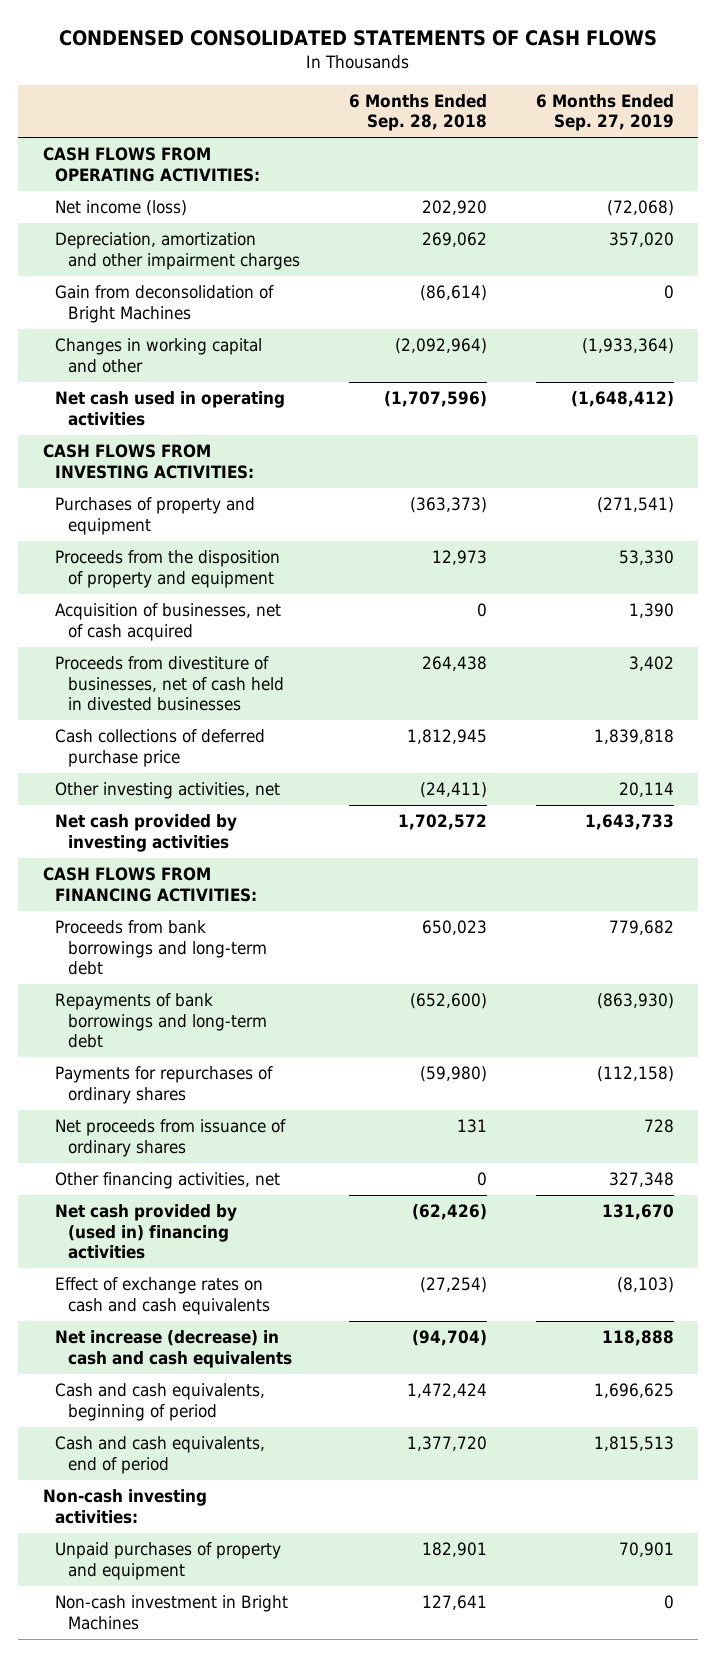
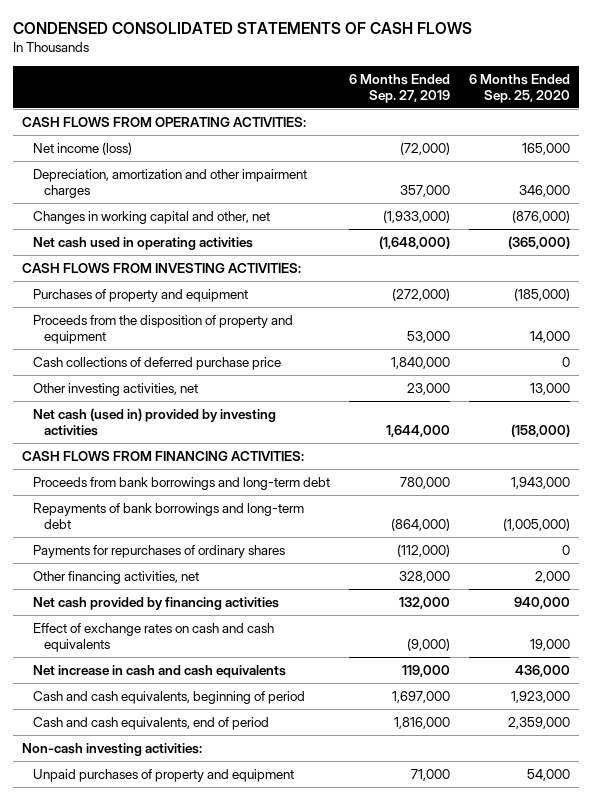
- | 6 Months Ended Sep. 28, 2018 | 6 Months Ended Sep. 27, 2019
+ | 6 Months Ended Sep. 27, 2019 | 6 Months Ended Sep. 25, 2020
- Net income (loss) | 202,920 | (72,068)
- Depreciation, amortization and other impairment charges | 269,062 | 357,020
- Gain from deconsolidation of Bright Machines | (86,614) | 0
- Changes in working capital and other | (2,092,964) | (1,933,364)
- Net cash used in operating activities | (1,707,596) | (1,648,412)
+ Net income (loss) | (72,000) | 165,000
+ Depreciation, amortization and other impairment charges | 357,000 | 346,000
+ Changes in working capital and other, net | (1,933,000) | (876,000)
+ Net cash used in operating activities | (1,648,000) | (365,000)
- Purchases of property and equipment | (363,373) | (271,541)
- Proceeds from the disposition of property and equipment | 12,973 | 53,330
- Acquisition of businesses, net of cash acquired | 0 | 1,390
- Proceeds from divestiture of businesses, net of cash held in divested businesses | 264,438 | 3,402
- Cash collections of deferred purchase price | 1,812,945 | 1,839,818
- Other investing activities, net | (24,411) | 20,114
- Net cash provided by investing activities | 1,702,572 | 1,643,733
+ Purchases of property and equipment | (272,000) | (185,000)
+ Proceeds from the disposition of property and equipment | 53,000 | 14,000
+ Cash collections of deferred purchase price | 1,840,000 | 0
+ Other investing activities, net | 23,000 | 13,000
+ Net cash (used in) provided by investing activities | 1,644,000 | (158,000)
- Proceeds from bank borrowings and long-term debt | 650,023 | 779,682
- Repayments of bank borrowings and long-term debt | (652,600) | (863,930)
- Payments for repurchases of ordinary shares | (59,980) | (112,158)
- Net proceeds from issuance of ordinary shares | 131 | 728
- Other financing activities, net | 0 | 327,348
- Net cash provided by (used in) financing activities | (62,426) | 131,670
- Effect of exchange rates on cash and cash equivalents | (27,254) | (8,103)
- Net increase (decrease) in cash and cash equivalents | (94,704) | 118,888
- Cash and cash equivalents, beginning of period | 1,472,424 | 1,696,625
- Cash and cash equivalents, end of period | 1,377,720 | 1,815,513
+ Proceeds from bank borrowings and long-term debt | 780,000 | 1,943,000
+ Repayments of bank borrowings and long-term debt | (864,000) | (1,005,000)
+ Payments for repurchases of ordinary shares | (112,000) | 0
+ Other financing activities, net | 328,000 | 2,000
+ Net cash provided by financing activities | 132,000 | 940,000
+ Effect of exchange rates on cash and cash equivalents | (9,000) | 19,000
+ Net increase in cash and cash equivalents | 119,000 | 436,000
+ Cash and cash equivalents, beginning of period | 1,697,000 | 1,923,000
+ Cash and cash equivalents, end of period | 1,816,000 | 2,359,000
- Unpaid purchases of property and equipment | 182,901 | 70,901
- Non-cash investment in Bright Machines | 127,641 | 0
+ Unpaid purchases of property and equipment | 71,000 | 54,000

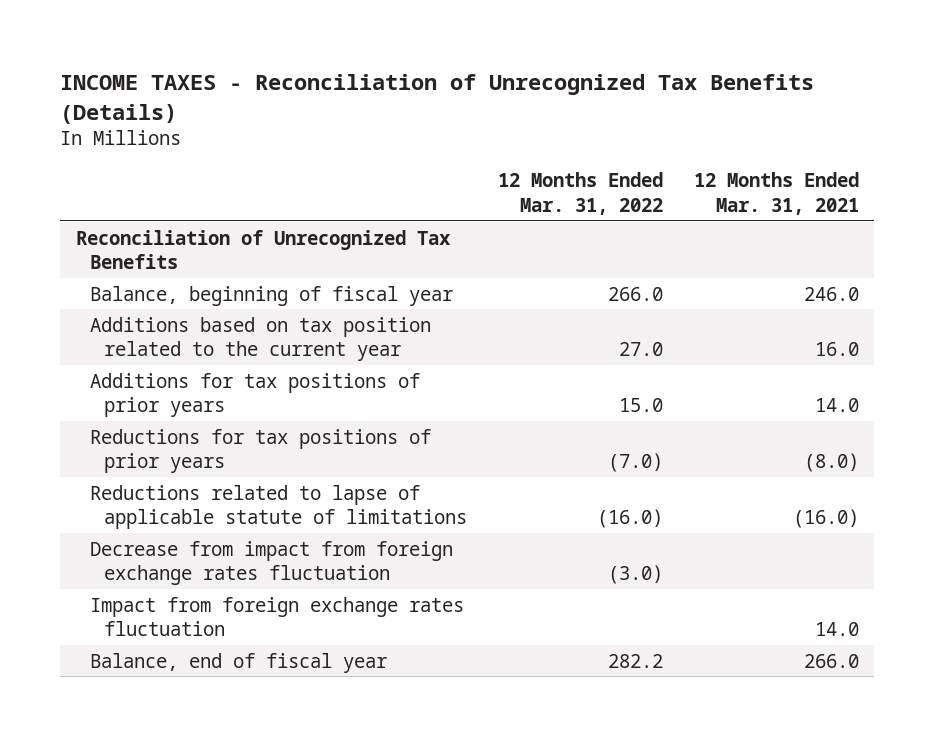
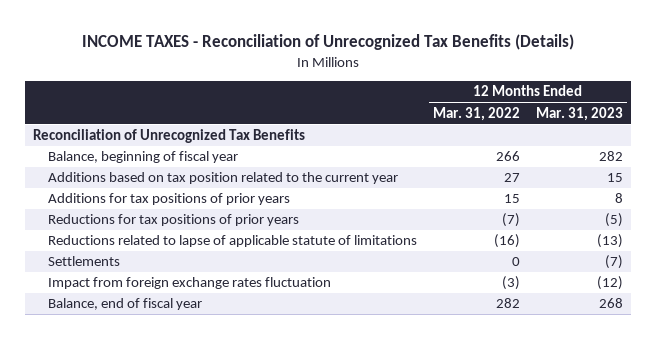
- | 12 Months Ended Mar. 31, 2022 | 12 Months Ended Mar. 31, 2021
+ | 12 Months Ended Mar. 31, 2022 | 12 Months Ended Mar. 31, 2023
- Balance, beginning of fiscal year | 266.0 | 246.0
- Additions based on tax position related to the current year | 27.0 | 16.0
- Additions for tax positions of prior years | 15.0 | 14.0
- Reductions for tax positions of prior years | (7.0) | (8.0)
- Reductions related to lapse of applicable statute of limitations | (16.0) | (16.0)
- Decrease from impact from foreign exchange rates fluctuation | (3.0) |
- Impact from foreign exchange rates fluctuation | | 14.0
- Balance, end of fiscal year | 282.2 | 266.0
+ Balance, beginning of fiscal year | 266 | 282
+ Additions based on tax position related to the current year | 27 | 15
+ Additions for tax positions of prior years | 15 | 8
+ Reductions for tax positions of prior years | (7) | (5)
+ Reductions related to lapse of applicable statute of limitations | (16) | (13)
+ Settlements | 0 | (7)
+ Impact from foreign exchange rates fluctuation | (3) | (12)
+ Balance, end of fiscal year | 282 | 268

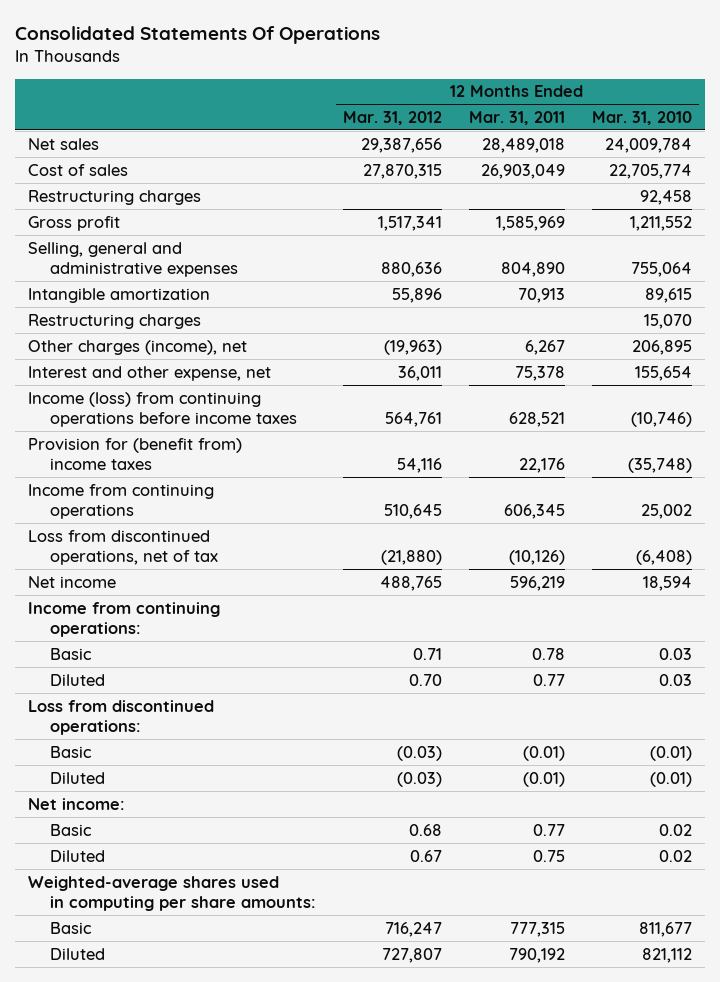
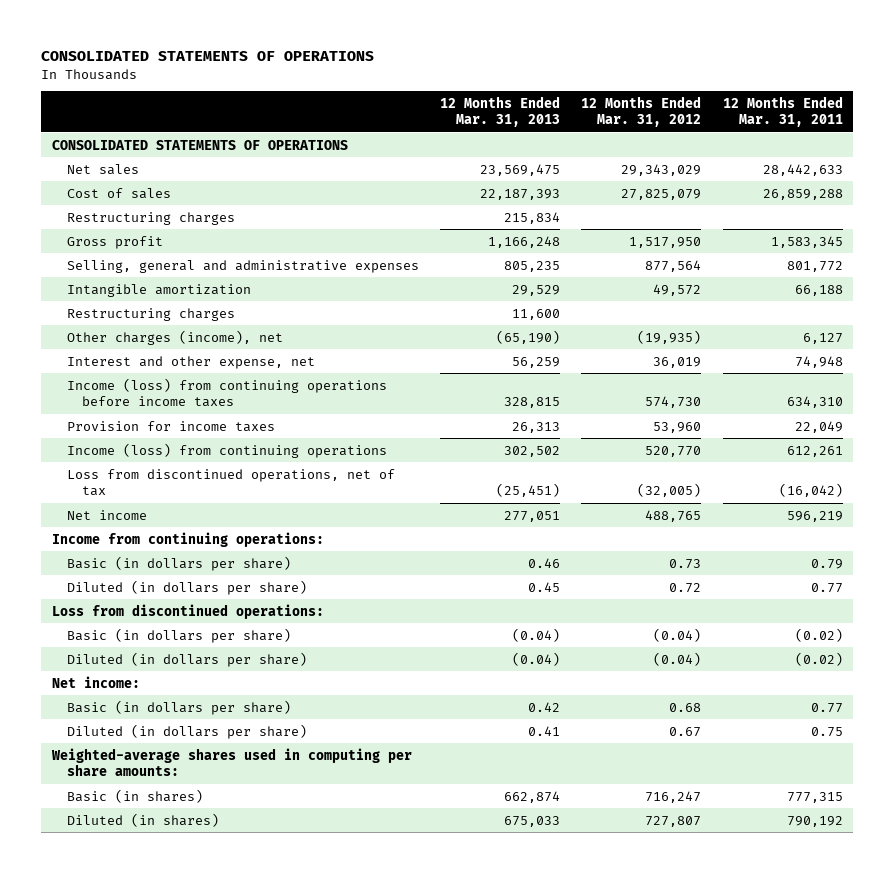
- Consolidated Statements Of Operations
+ CONSOLIDATED STATEMENTS OF OPERATIONS
- | 12 Months Ended Mar. 31, 2012 | 12 Months Ended Mar. 31, 2011 | 12 Months Ended Mar. 31, 2010
+ | 12 Months Ended Mar. 31, 2013 | 12 Months Ended Mar. 31, 2012 | 12 Months Ended Mar. 31, 2011
- Net sales | 29,387,656 | 28,489,018 | 24,009,784
- Cost of sales | 27,870,315 | 26,903,049 | 22,705,774
+ CONSOLIDATED STATEMENTS OF OPERATIONS
+ Net sales | 23,569,475 | 29,343,029 | 28,442,633
+ Cost of sales | 22,187,393 | 27,825,079 | 26,859,288
- Gross profit | 1,517,341 | 1,585,969 | 1,211,552
- Selling, general and administrative expenses | 880,636 | 804,890 | 755,064
- Intangible amortization | 55,896 | 70,913 | 89,615
+ Gross profit | 1,166,248 | 1,517,950 | 1,583,345
+ Selling, general and administrative expenses | 805,235 | 877,564 | 801,772
+ Intangible amortization | 29,529 | 49,572 | 66,188
- Other charges (income), net | (19,963) | 6,267 | 206,895
- Interest and other expense, net | 36,011 | 75,378 | 155,654
- Income (loss) from continuing operations before income taxes | 564,761 | 628,521 | (10,746)
- Provision for (benefit from) income taxes | 54,116 | 22,176 | (35,748)
- Income from continuing operations | 510,645 | 606,345 | 25,002
- Loss from discontinued operations, net of tax | (21,880) | (10,126) | (6,408)
+ Other charges (income), net | (65,190) | (19,935) | 6,127
+ Interest and other expense, net | 56,259 | 36,019 | 74,948
+ Income (loss) from continuing operations before income taxes | 328,815 | 574,730 | 634,310
+ Provision for income taxes | 26,313 | 53,960 | 22,049
+ Income (loss) from continuing operations | 302,502 | 520,770 | 612,261
+ Loss from discontinued operations, net of tax | (25,451) | (32,005) | (16,042)
- Basic | 0.71 | 0.78 | 0.03
- Diluted | 0.70 | 0.77 | 0.03
+ Basic (in dollars per share) | 0.46 | 0.73 | 0.79
+ Diluted (in dollars per share) | 0.45 | 0.72 | 0.77
- Basic | (0.03) | (0.01) | (0.01)
- Diluted | (0.03) | (0.01) | (0.01)
+ Basic (in dollars per share) | (0.04) | (0.04) | (0.02)
+ Diluted (in dollars per share) | (0.04) | (0.04) | (0.02)
- Basic | 0.68 | 0.77 | 0.02
- Diluted | 0.67 | 0.75 | 0.02
+ Basic (in dollars per share) | 0.42 | 0.68 | 0.77
+ Diluted (in dollars per share) | 0.41 | 0.67 | 0.75
- Basic | 716,247 | 777,315 | 811,677
- Diluted | 727,807 | 790,192 | 821,112
+ Basic (in shares) | 662,874 | 716,247 | 777,315
+ Diluted (in shares) | 675,033 | 727,807 | 790,192

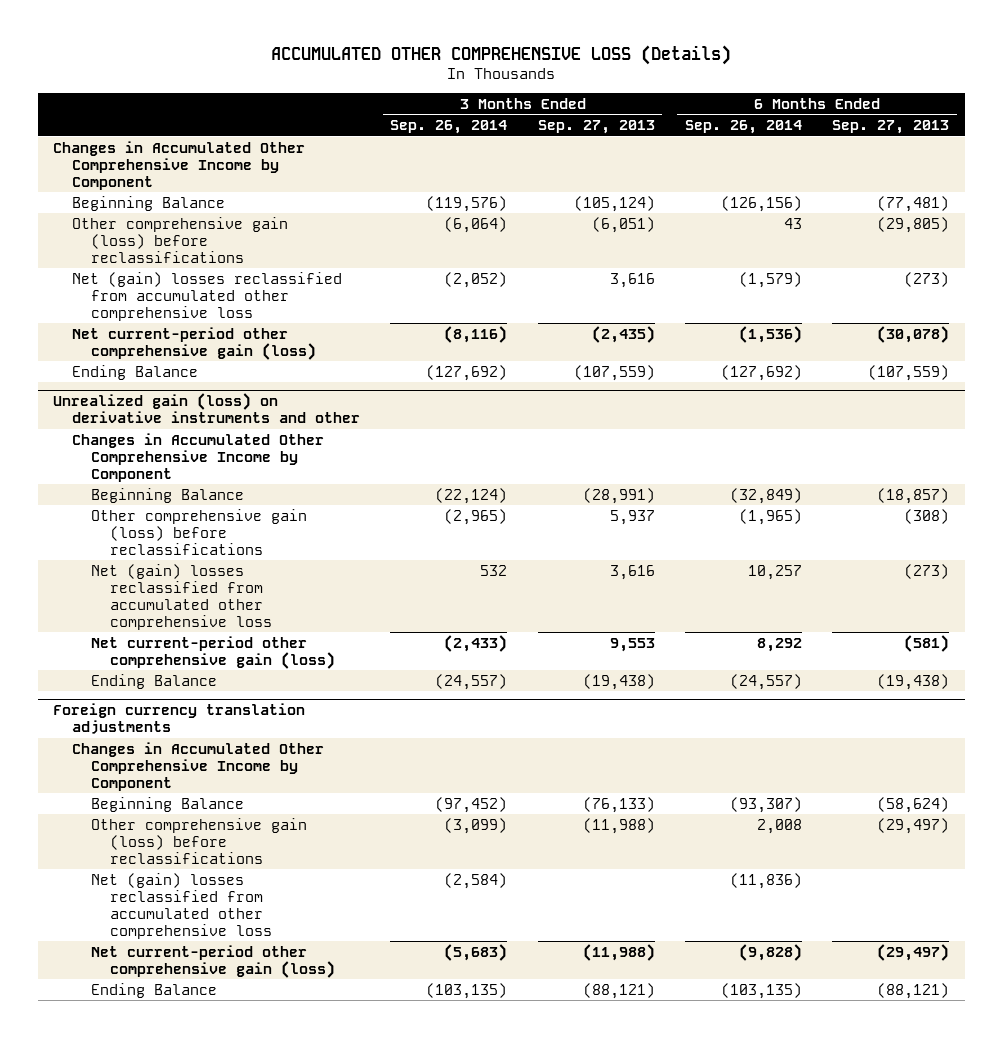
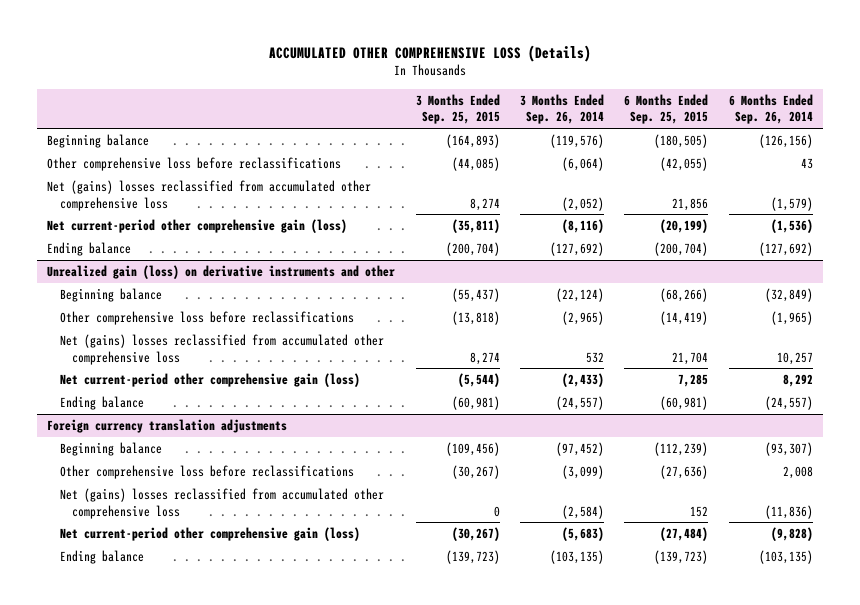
- | 3 Months Ended Sep. 26, 2014 | 3 Months Ended Sep. 27, 2013 | 6 Months Ended Sep. 26, 2014 | 6 Months Ended Sep. 27, 2013
+ | 3 Months Ended Sep. 25, 2015 | 3 Months Ended Sep. 26, 2014 | 6 Months Ended Sep. 25, 2015 | 6 Months Ended Sep. 26, 2014
- Changes in Accumulated Other Comprehensive Income by Component
- Beginning Balance | (119,576) | (105,124) | (126,156) | (77,481)
- Other comprehensive gain (loss) before reclassifications | (6,064) | (6,051) | 43 | (29,805)
- Net (gain) losses reclassified from accumulated other comprehensive loss | (2,052) | 3,616 | (1,579) | (273)
+ Beginning balance | (164,893) | (119,576) | (180,505) | (126,156)
+ Other comprehensive loss before reclassifications | (44,085) | (6,064) | (42,055) | 43
+ Net (gains) losses reclassified from accumulated other comprehensive loss | 8,274 | (2,052) | 21,856 | (1,579)
- Ending Balance | (127,692) | (107,559) | (127,692) | (107,559)
+ Ending balance | (200,704) | (127,692) | (200,704) | (127,692)
@ Unrealized gain (loss) on derivative instruments and other
- Changes in Accumulated Other Comprehensive Income by Component
- Beginning Balance | (22,124) | (28,991) | (32,849) | (18,857)
- Other comprehensive gain (loss) before reclassifications | (2,965) | 5,937 | (1,965) | (308)
- Net (gain) losses reclassified from accumulated other comprehensive loss | 532 | 3,616 | 10,257 | (273)
+ Beginning balance | (55,437) | (22,124) | (68,266) | (32,849)
+ Other comprehensive loss before reclassifications | (13,818) | (2,965) | (14,419) | (1,965)
+ Net (gains) losses reclassified from accumulated other comprehensive loss | 8,274 | 532 | 21,704 | 10,257
- Ending Balance | (24,557) | (19,438) | (24,557) | (19,438)
+ Ending balance | (60,981) | (24,557) | (60,981) | (24,557)
@ Foreign currency translation adjustments
- Changes in Accumulated Other Comprehensive Income by Component
- Beginning Balance | (97,452) | (76,133) | (93,307) | (58,624)
- Other comprehensive gain (loss) before reclassifications | (3,099) | (11,988) | 2,008 | (29,497)
- Net (gain) losses reclassified from accumulated other comprehensive loss | (2,584) | | (11,836) |
+ Beginning balance | (109,456) | (97,452) | (112,239) | (93,307)
+ Other comprehensive loss before reclassifications | (30,267) | (3,099) | (27,636) | 2,008
+ Net (gains) losses reclassified from accumulated other comprehensive loss | 0 | (2,584) | 152 | (11,836)
- Ending Balance | (103,135) | (88,121) | (103,135) | (88,121)
+ Ending balance | (139,723) | (103,135) | (139,723) | (103,135)

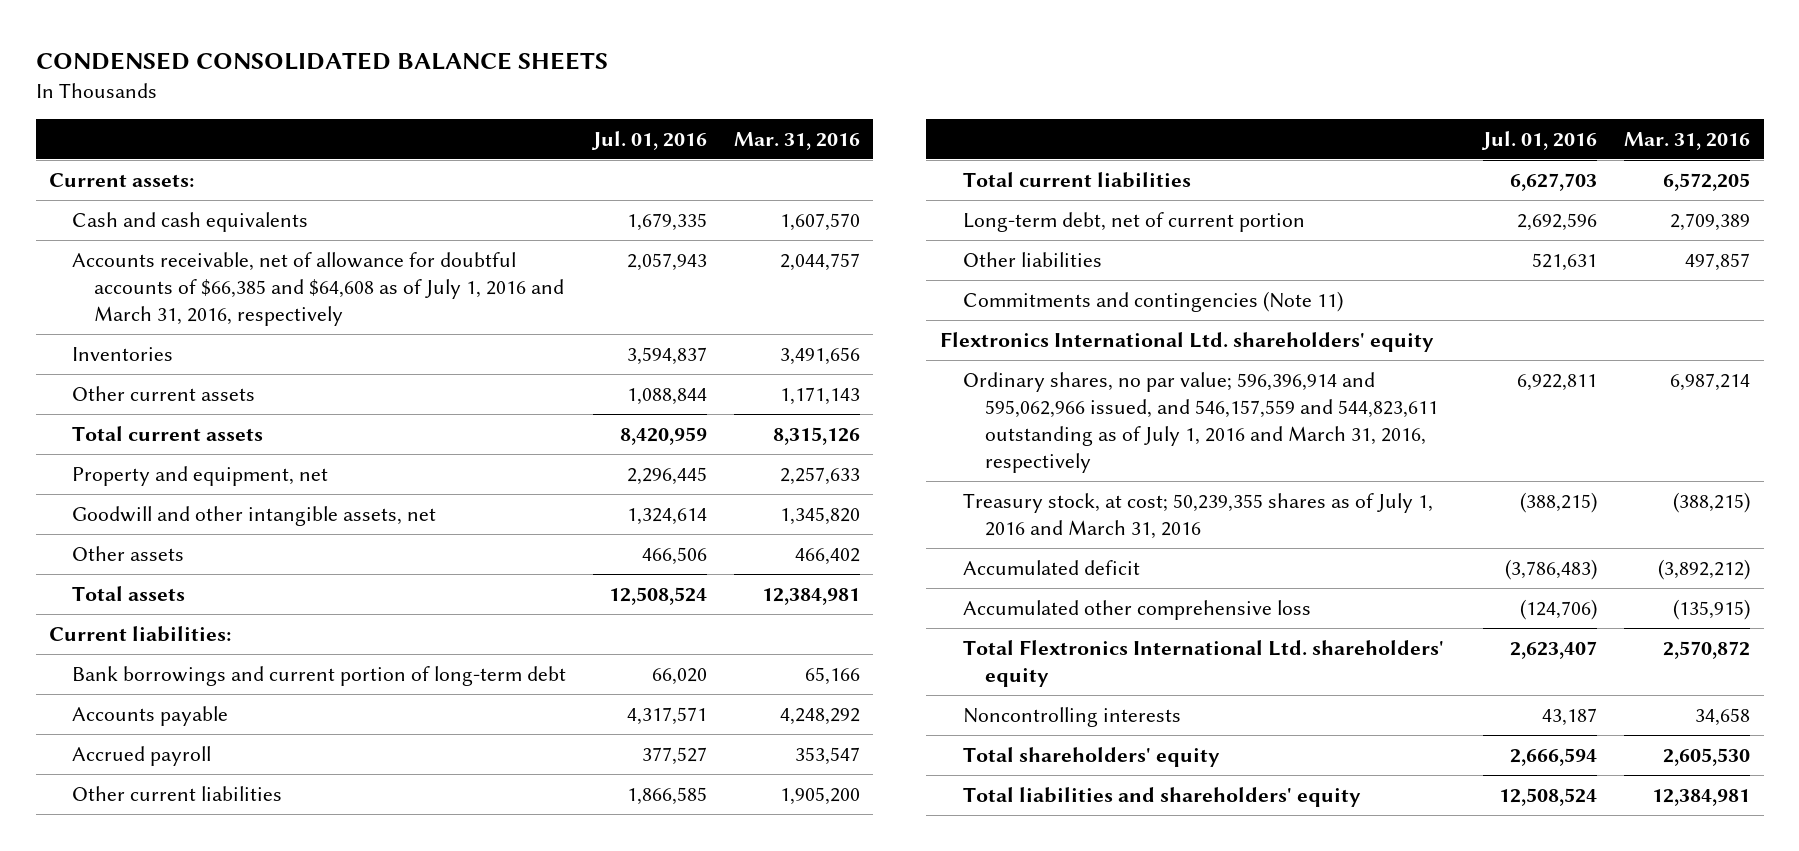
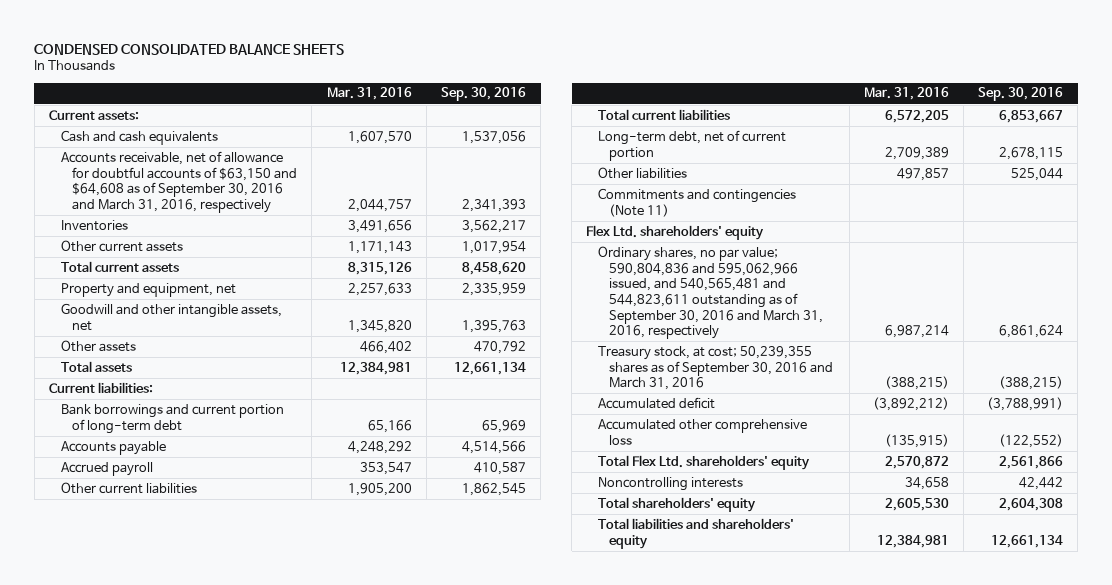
- | Jul. 01, 2016 | Mar. 31, 2016
+ | Mar. 31, 2016 | Sep. 30, 2016
- Accounts receivable, net of allowance for doubtful accounts of $66,385 and $64,608 as of July 1, 2016 and March 31, 2016, respectively | 2,057,943 | 2,044,757
+ Accounts receivable, net of allowance for doubtful accounts of $63,150 and $64,608 as of September 30, 2016 and March 31, 2016, respectively | 2,044,757 | 2,341,393
- Flextronics International Ltd. shareholders' equity
- Ordinary shares, no par value; 596,396,914 and 595,062,966 issued, and 546,157,559 and 544,823,611 outstanding as of July 1, 2016 and March 31, 2016, respectively | 6,922,811 | 6,987,214
- Treasury stock, at cost; 50,239,355 shares as of July 1, 2016 and March 31, 2016 | (388,215) | (388,215)
+ Flex Ltd. shareholders' equity
+ Ordinary shares, no par value; 590,804,836 and 595,062,966 issued, and 540,565,481 and 544,823,611 outstanding as of September 30, 2016 and March 31, 2016, respectively | 6,987,214 | 6,861,624
+ Treasury stock, at cost; 50,239,355 shares as of September 30, 2016 and March 31, 2016 | (388,215) | (388,215)
- Total Flextronics International Ltd. shareholders' equity | 2,623,407 | 2,570,872
+ Total Flex Ltd. shareholders' equity | 2,570,872 | 2,561,866

